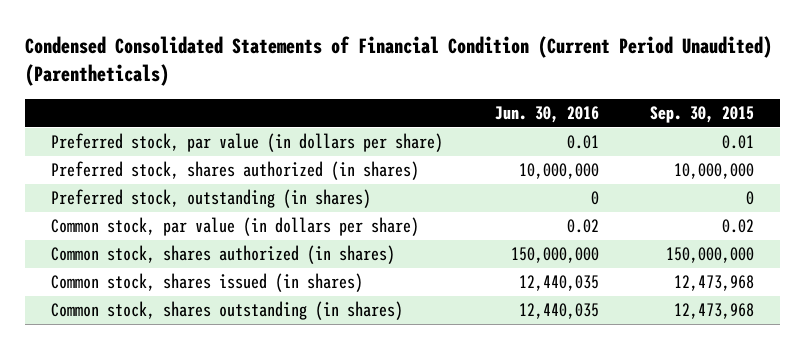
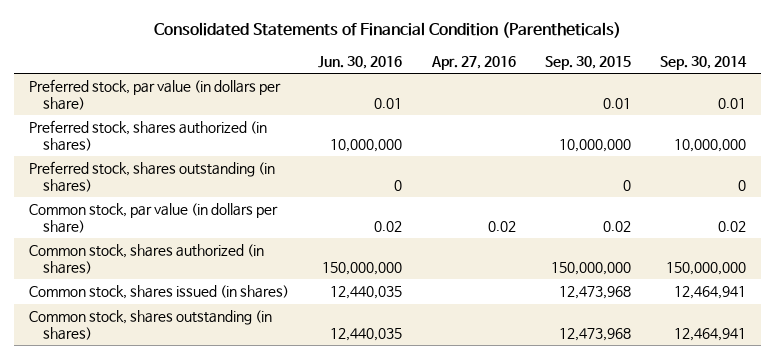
- Condensed Consolidated Statements of Financial Condition (Current Period Unaudited) (Parentheticals)
+ Consolidated Statements of Financial Condition (Parentheticals)
- | Jun. 30, 2016 | Sep. 30, 2015
+ | Jun. 30, 2016 | Apr. 27, 2016 | Sep. 30, 2015 | Sep. 30, 2014
- Preferred stock, outstanding (in shares) | 0 | 0
+ Preferred stock, shares outstanding (in shares) | 0 | | 0 | 0

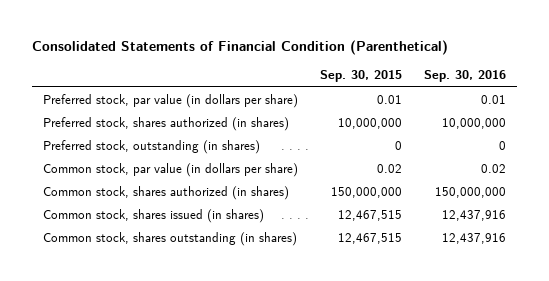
- Consolidated Statements of Financial Condition (Parentheticals)
+ Consolidated Statements of Financial Condition (Parenthetical)
- | Jun. 30, 2016 | Apr. 27, 2016 | Sep. 30, 2015 | Sep. 30, 2014
+ | Sep. 30, 2015 | Sep. 30, 2016
- Preferred stock, shares outstanding (in shares) | 0 | | 0 | 0
+ Preferred stock, outstanding (in shares) | 0 | 0
- Common stock, shares issued (in shares) | 12,440,035 | | 12,473,968 | 12,464,941
- Common stock, shares outstanding (in shares) | 12,440,035 | | 12,473,968 | 12,464,941
+ Common stock, shares issued (in shares) | 12,467,515 | 12,437,916
+ Common stock, shares outstanding (in shares) | 12,467,515 | 12,437,916

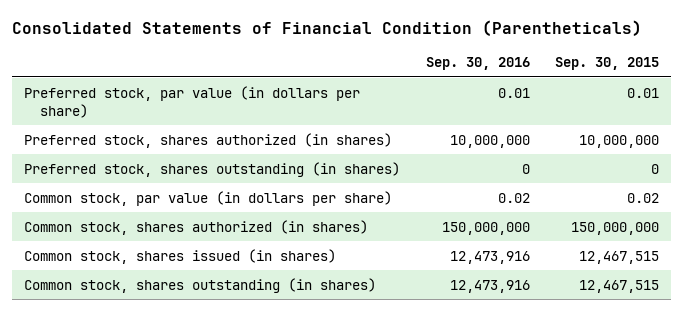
- Consolidated Statements of Financial Condition (Parenthetical)
+ Consolidated Statements of Financial Condition (Parentheticals)
- | Sep. 30, 2015 | Sep. 30, 2016
+ | Sep. 30, 2016 | Sep. 30, 2015
- Preferred stock, outstanding (in shares) | 0 | 0
+ Preferred stock, shares outstanding (in shares) | 0 | 0
- Common stock, shares issued (in shares) | 12,467,515 | 12,437,916
- Common stock, shares outstanding (in shares) | 12,467,515 | 12,437,916
+ Common stock, shares issued (in shares) | 12,473,916 | 12,467,515
+ Common stock, shares outstanding (in shares) | 12,473,916 | 12,467,515

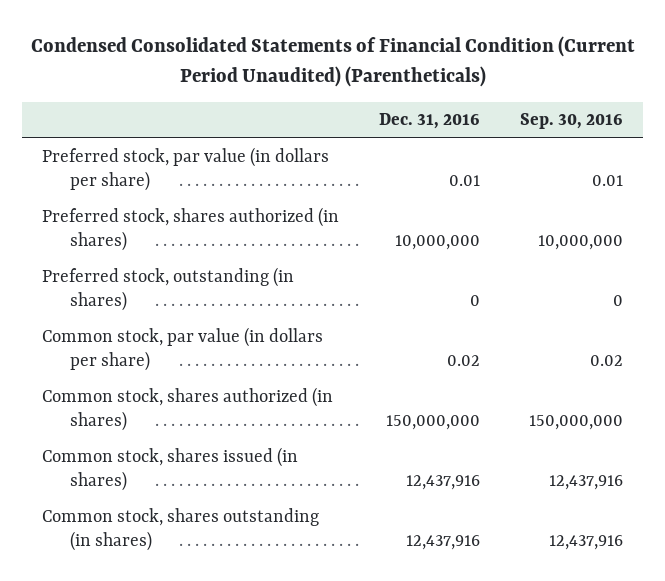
- Consolidated Statements of Financial Condition (Parentheticals)
+ Condensed Consolidated Statements of Financial Condition (Current Period Unaudited) (Parentheticals)
- | Sep. 30, 2016 | Sep. 30, 2015
+ | Dec. 31, 2016 | Sep. 30, 2016
- Preferred stock, shares outstanding (in shares) | 0 | 0
+ Preferred stock, outstanding (in shares) | 0 | 0
- Common stock, shares issued (in shares) | 12,473,916 | 12,467,515
- Common stock, shares outstanding (in shares) | 12,473,916 | 12,467,515
+ Common stock, shares issued (in shares) | 12,437,916 | 12,437,916
+ Common stock, shares outstanding (in shares) | 12,437,916 | 12,437,916

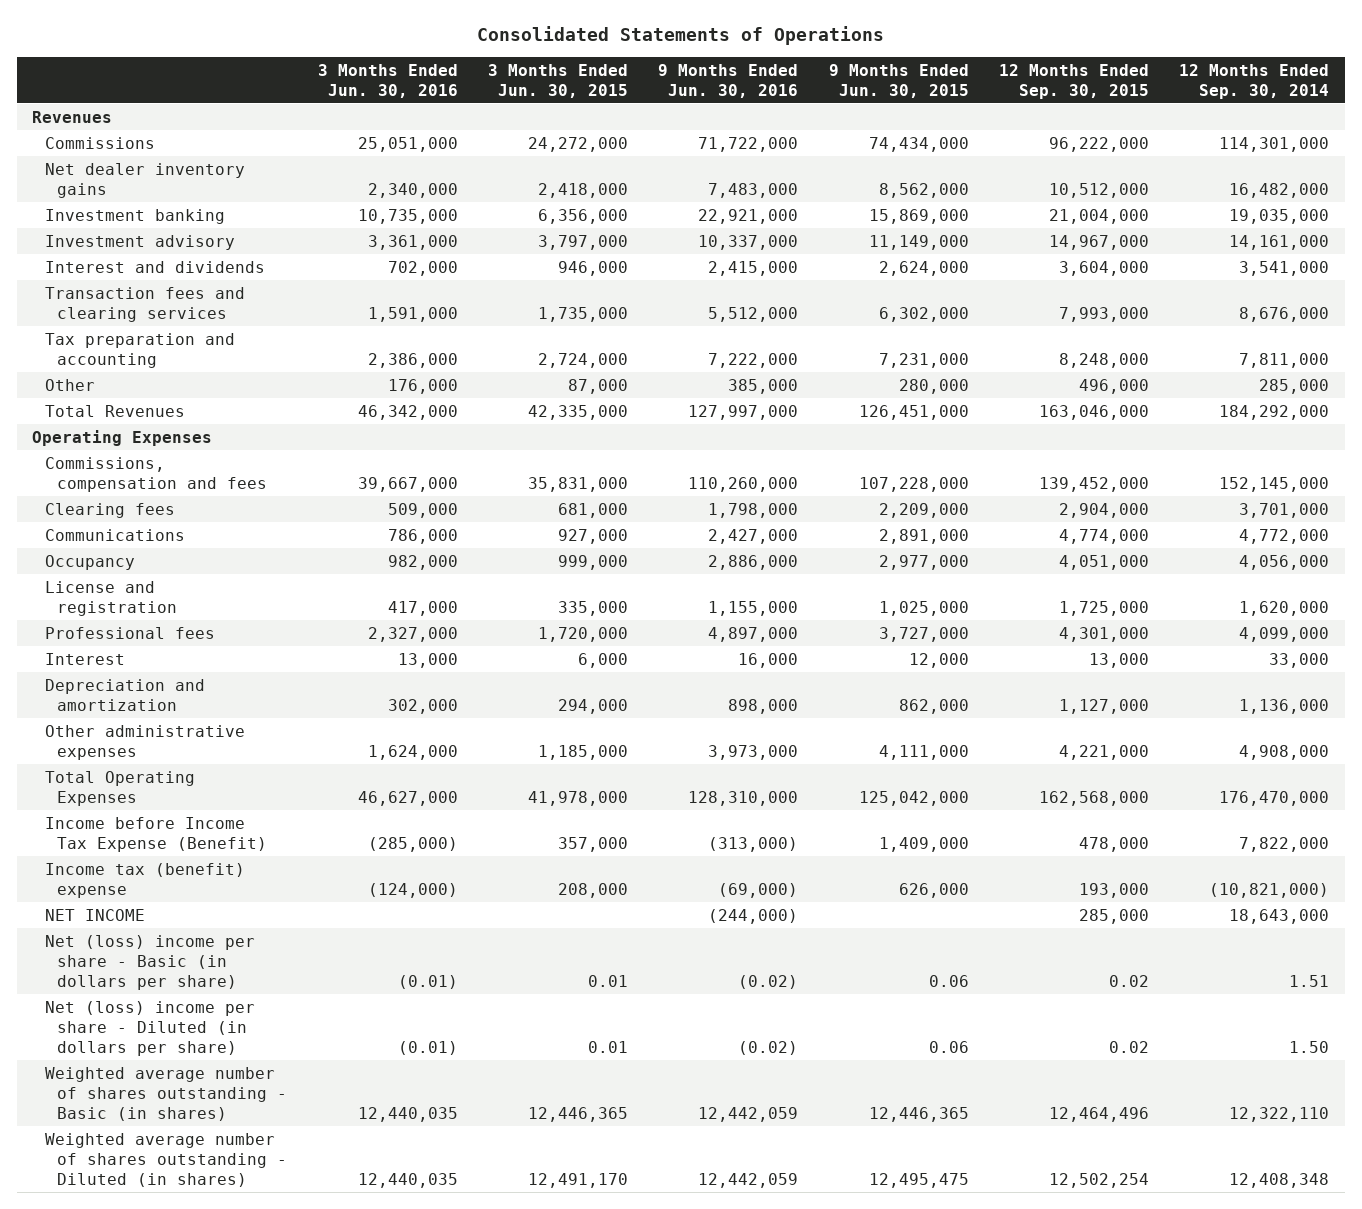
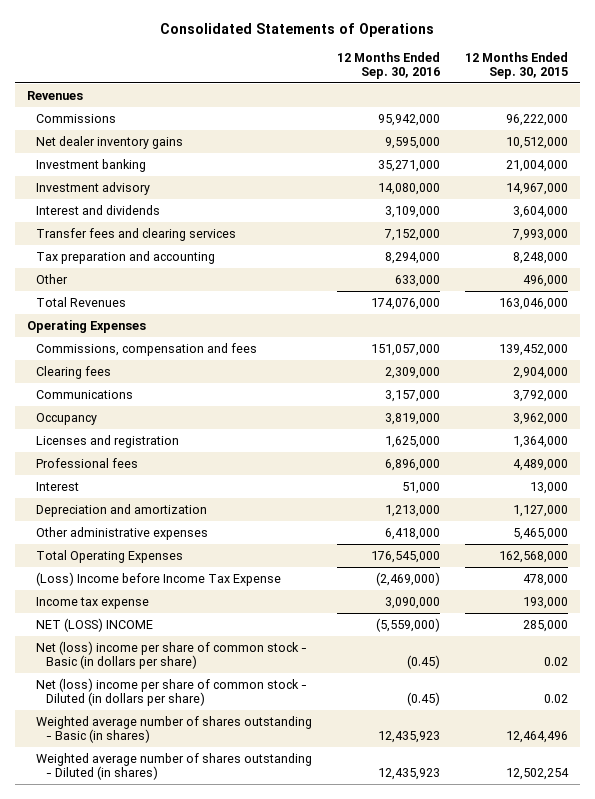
- | 3 Months Ended Jun. 30, 2016 | 3 Months Ended Jun. 30, 2015 | 9 Months Ended Jun. 30, 2016 | 9 Months Ended Jun. 30, 2015 | 12 Months Ended Sep. 30, 2015 | 12 Months Ended Sep. 30, 2014
+ | 12 Months Ended Sep. 30, 2016 | 12 Months Ended Sep. 30, 2015
- Transaction fees and clearing services | 1,591,000 | 1,735,000 | 5,512,000 | 6,302,000 | 7,993,000 | 8,676,000
+ Transfer fees and clearing services | 7,152,000 | 7,993,000
- Communications | 786,000 | 927,000 | 2,427,000 | 2,891,000 | 4,774,000 | 4,772,000
- Occupancy | 982,000 | 999,000 | 2,886,000 | 2,977,000 | 4,051,000 | 4,056,000
- License and registration | 417,000 | 335,000 | 1,155,000 | 1,025,000 | 1,725,000 | 1,620,000
- Professional fees | 2,327,000 | 1,720,000 | 4,897,000 | 3,727,000 | 4,301,000 | 4,099,000
+ Communications | 3,157,000 | 3,792,000
+ Occupancy | 3,819,000 | 3,962,000
+ Licenses and registration | 1,625,000 | 1,364,000
+ Professional fees | 6,896,000 | 4,489,000
- Other administrative expenses | 1,624,000 | 1,185,000 | 3,973,000 | 4,111,000 | 4,221,000 | 4,908,000
+ Other administrative expenses | 6,418,000 | 5,465,000
- Income before Income Tax Expense (Benefit) | (285,000) | 357,000 | (313,000) | 1,409,000 | 478,000 | 7,822,000
- Income tax (benefit) expense | (124,000) | 208,000 | (69,000) | 626,000 | 193,000 | (10,821,000)
- NET INCOME | | | (244,000) | | 285,000 | 18,643,000
- Net (loss) income per share - Basic (in dollars per share) | (0.01) | 0.01 | (0.02) | 0.06 | 0.02 | 1.51
- Net (loss) income per share - Diluted (in dollars per share) | (0.01) | 0.01 | (0.02) | 0.06 | 0.02 | 1.50
+ (Loss) Income before Income Tax Expense | (2,469,000) | 478,000
+ Income tax expense | 3,090,000 | 193,000
+ NET (LOSS) INCOME | (5,559,000) | 285,000
+ Net (loss) income per share of common stock - Basic (in dollars per share) | (0.45) | 0.02
+ Net (loss) income per share of common stock - Diluted (in dollars per share) | (0.45) | 0.02

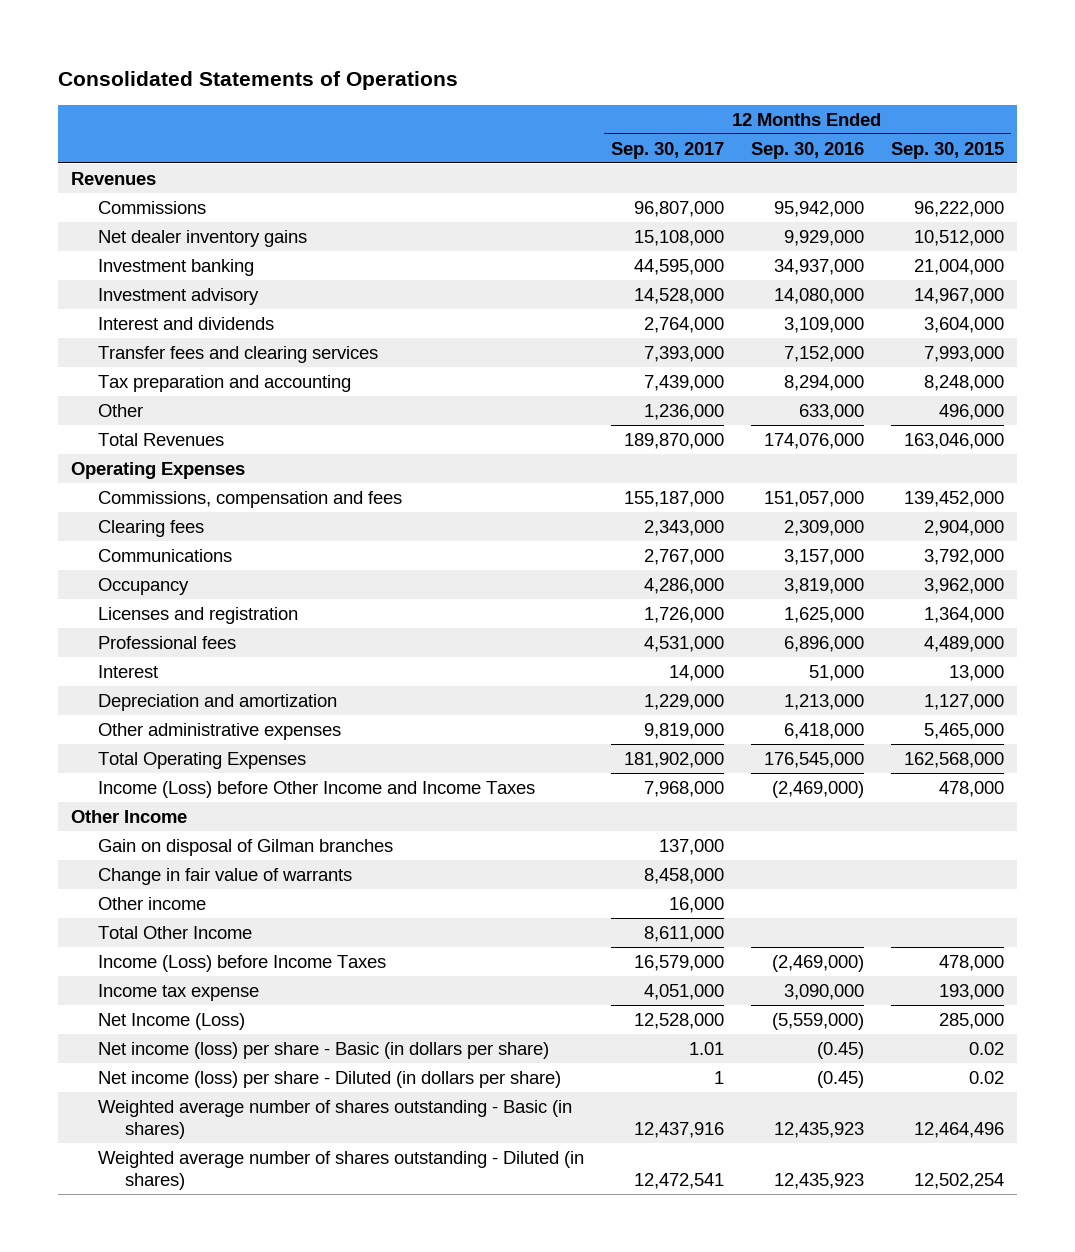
- | 12 Months Ended Sep. 30, 2016 | 12 Months Ended Sep. 30, 2015
+ | 12 Months Ended Sep. 30, 2017 | 12 Months Ended Sep. 30, 2016 | 12 Months Ended Sep. 30, 2015
- Net dealer inventory gains | 9,595,000 | 10,512,000
- Investment banking | 35,271,000 | 21,004,000
+ Net dealer inventory gains | 15,108,000 | 9,929,000 | 10,512,000
+ Investment banking | 44,595,000 | 34,937,000 | 21,004,000
- (Loss) Income before Income Tax Expense | (2,469,000) | 478,000
+ Income (Loss) before Other Income and Income Taxes | 7,968,000 | (2,469,000) | 478,000
+ Other Income
+ Gain on disposal of Gilman branches | 137,000 | |
+ Change in fair value of warrants | 8,458,000 | |
+ Other income | 16,000 | |
+ Total Other Income | 8,611,000 | |
+ Income (Loss) before Income Taxes | 16,579,000 | (2,469,000) | 478,000
- NET (LOSS) INCOME | (5,559,000) | 285,000
- Net (loss) income per share of common stock - Basic (in dollars per share) | (0.45) | 0.02
- Net (loss) income per share of common stock - Diluted (in dollars per share) | (0.45) | 0.02
+ Net Income (Loss) | 12,528,000 | (5,559,000) | 285,000
+ Net income (loss) per share - Basic (in dollars per share) | 1.01 | (0.45) | 0.02
+ Net income (loss) per share - Diluted (in dollars per share) | 1 | (0.45) | 0.02

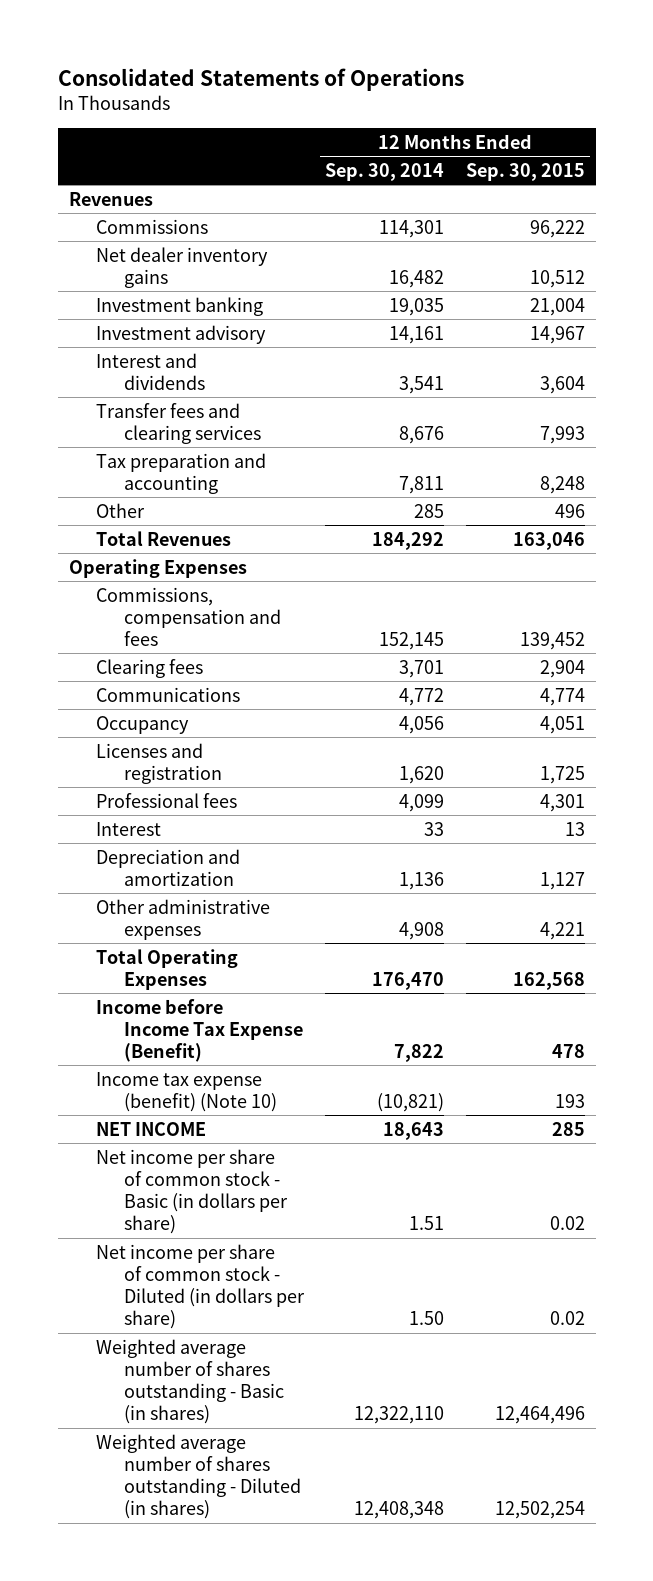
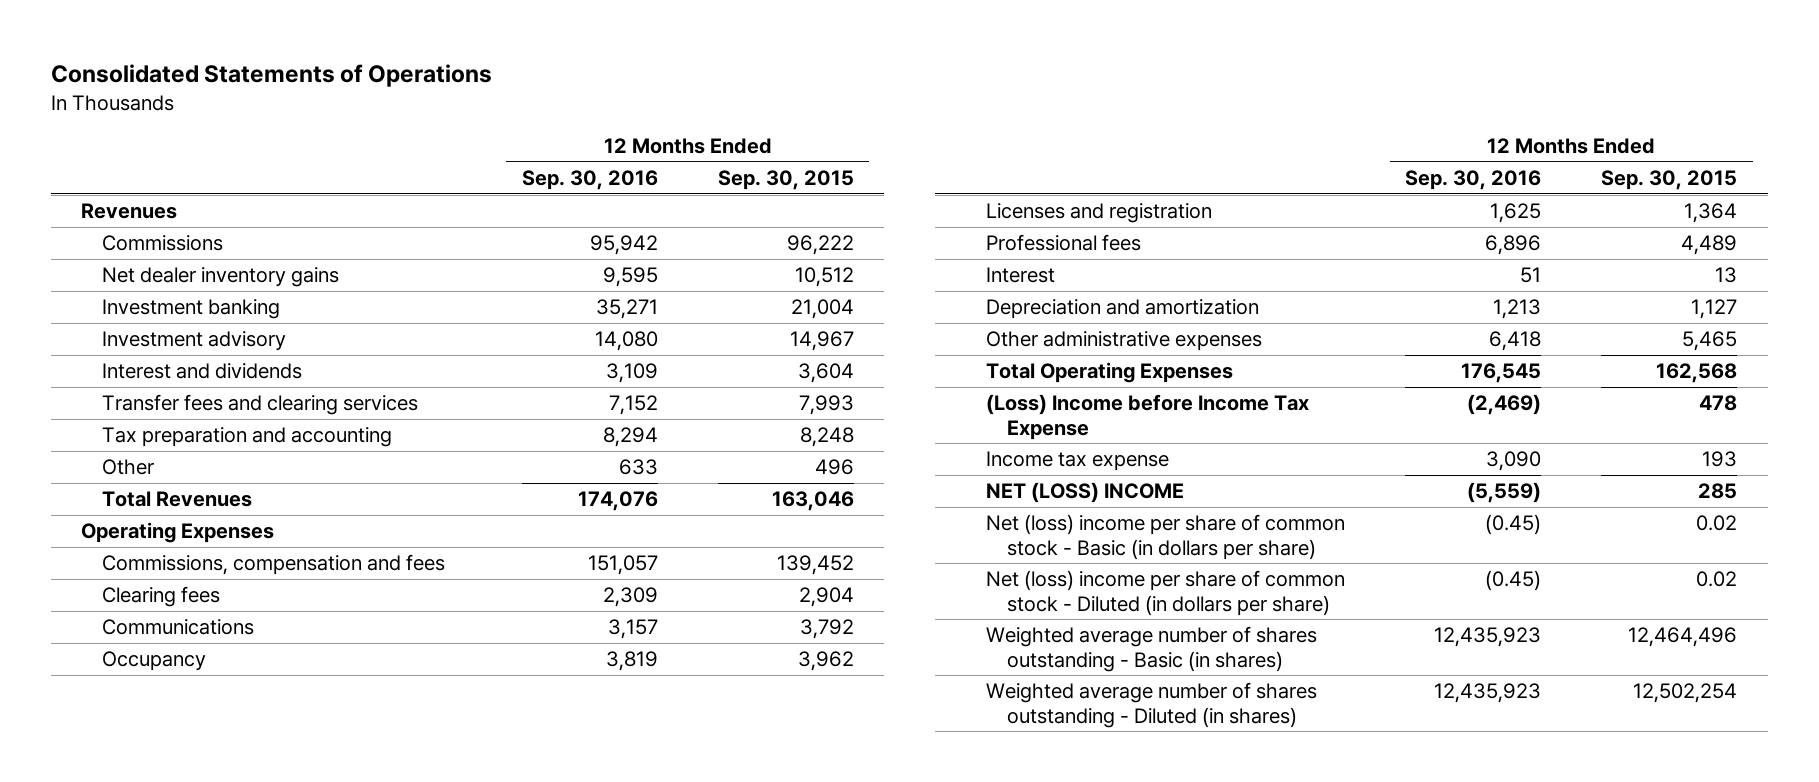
- | 12 Months Ended Sep. 30, 2014 | 12 Months Ended Sep. 30, 2015
+ | 12 Months Ended Sep. 30, 2016 | 12 Months Ended Sep. 30, 2015
- Communications | 4,772 | 4,774
- Occupancy | 4,056 | 4,051
- Licenses and registration | 1,620 | 1,725
- Professional fees | 4,099 | 4,301
+ Communications | 3,157 | 3,792
+ Occupancy | 3,819 | 3,962
+ Licenses and registration | 1,625 | 1,364
+ Professional fees | 6,896 | 4,489
- Other administrative expenses | 4,908 | 4,221
+ Other administrative expenses | 6,418 | 5,465
- Income before Income Tax Expense (Benefit) | 7,822 | 478
- Income tax expense (benefit) (Note 10) | (10,821) | 193
- NET INCOME | 18,643 | 285
- Net income per share of common stock - Basic (in dollars per share) | 1.51 | 0.02
- Net income per share of common stock - Diluted (in dollars per share) | 1.50 | 0.02
+ (Loss) Income before Income Tax Expense | (2,469) | 478
+ Income tax expense | 3,090 | 193
+ NET (LOSS) INCOME | (5,559) | 285
+ Net (loss) income per share of common stock - Basic (in dollars per share) | (0.45) | 0.02
+ Net (loss) income per share of common stock - Diluted (in dollars per share) | (0.45) | 0.02

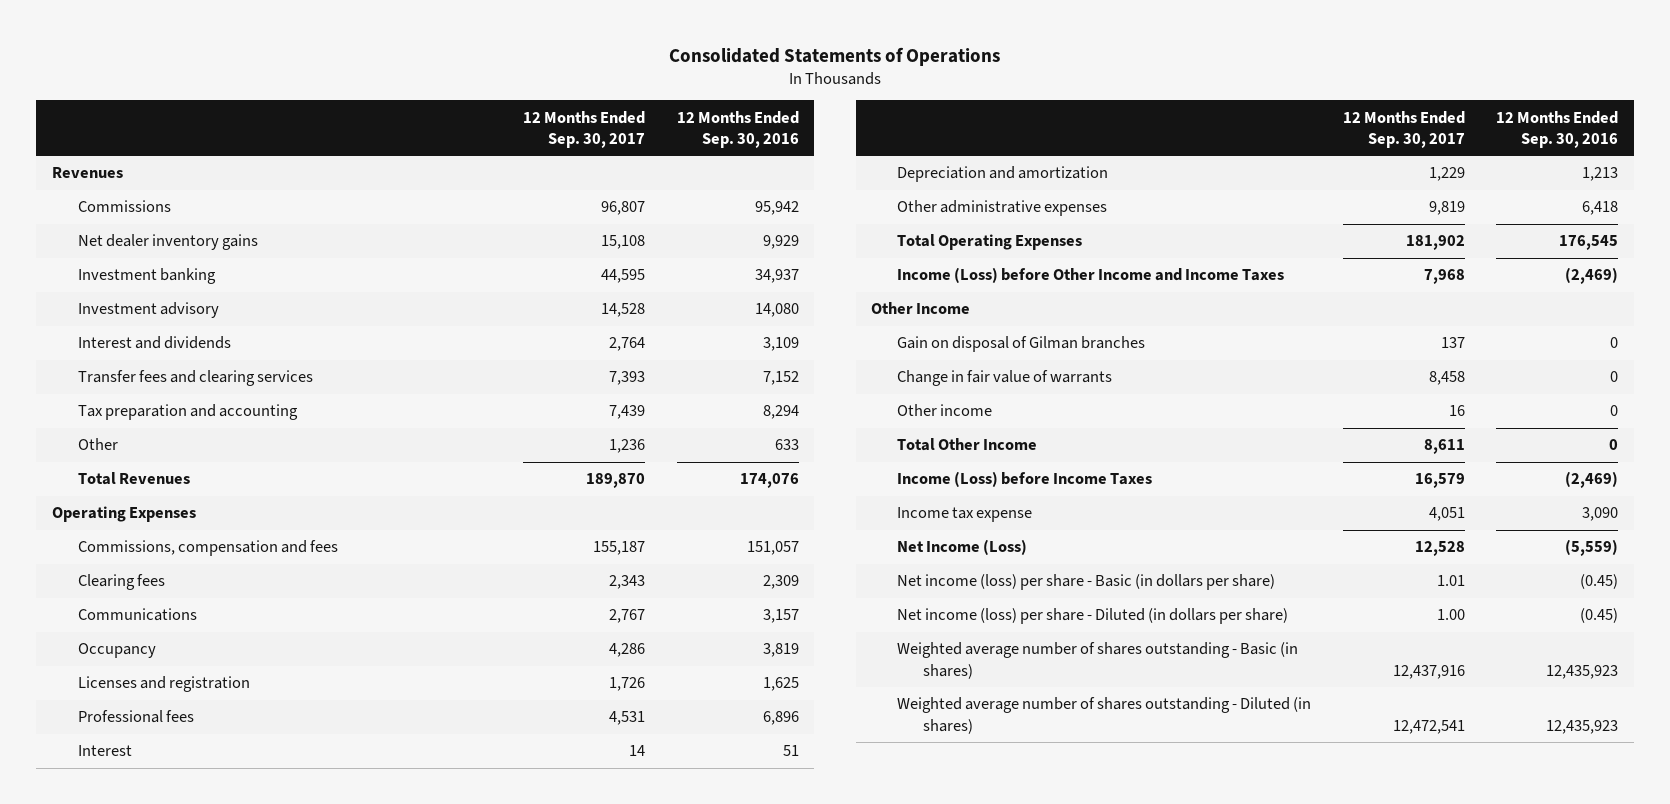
- | 12 Months Ended Sep. 30, 2016 | 12 Months Ended Sep. 30, 2015
+ | 12 Months Ended Sep. 30, 2017 | 12 Months Ended Sep. 30, 2016
- Net dealer inventory gains | 9,595 | 10,512
- Investment banking | 35,271 | 21,004
+ Net dealer inventory gains | 15,108 | 9,929
+ Investment banking | 44,595 | 34,937
- (Loss) Income before Income Tax Expense | (2,469) | 478
+ Income (Loss) before Other Income and Income Taxes | 7,968 | (2,469)
+ Other Income
+ Gain on disposal of Gilman branches | 137 | 0
+ Change in fair value of warrants | 8,458 | 0
+ Other income | 16 | 0
+ Total Other Income | 8,611 | 0
+ Income (Loss) before Income Taxes | 16,579 | (2,469)
- NET (LOSS) INCOME | (5,559) | 285
- Net (loss) income per share of common stock - Basic (in dollars per share) | (0.45) | 0.02
- Net (loss) income per share of common stock - Diluted (in dollars per share) | (0.45) | 0.02
+ Net Income (Loss) | 12,528 | (5,559)
+ Net income (loss) per share - Basic (in dollars per share) | 1.01 | (0.45)
+ Net income (loss) per share - Diluted (in dollars per share) | 1.00 | (0.45)

